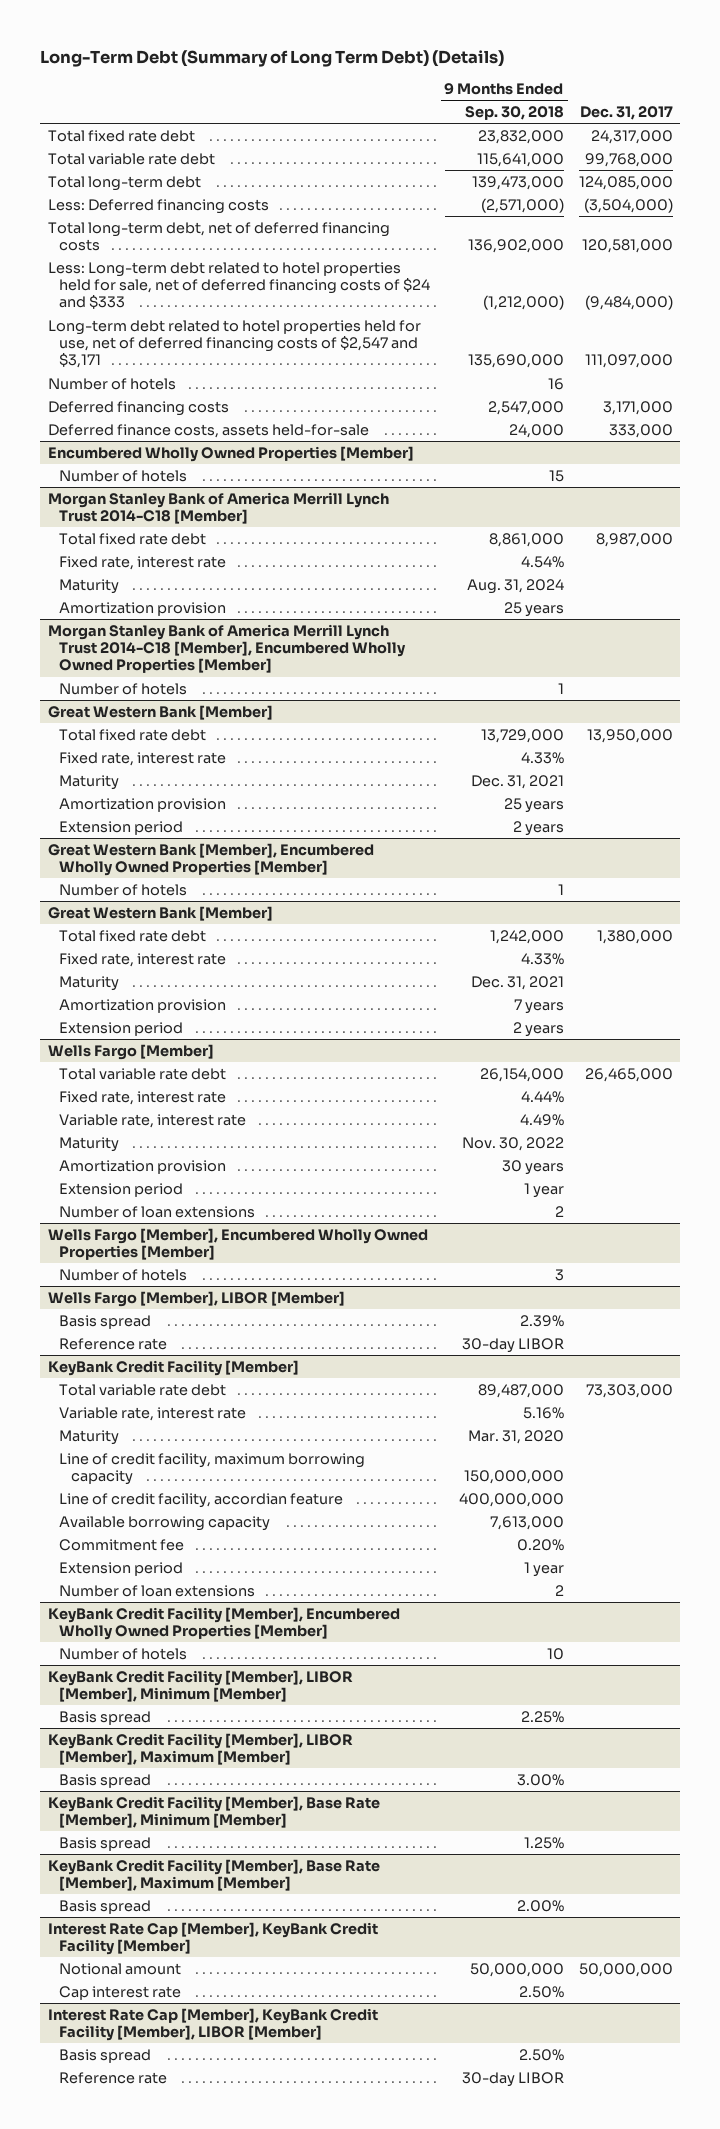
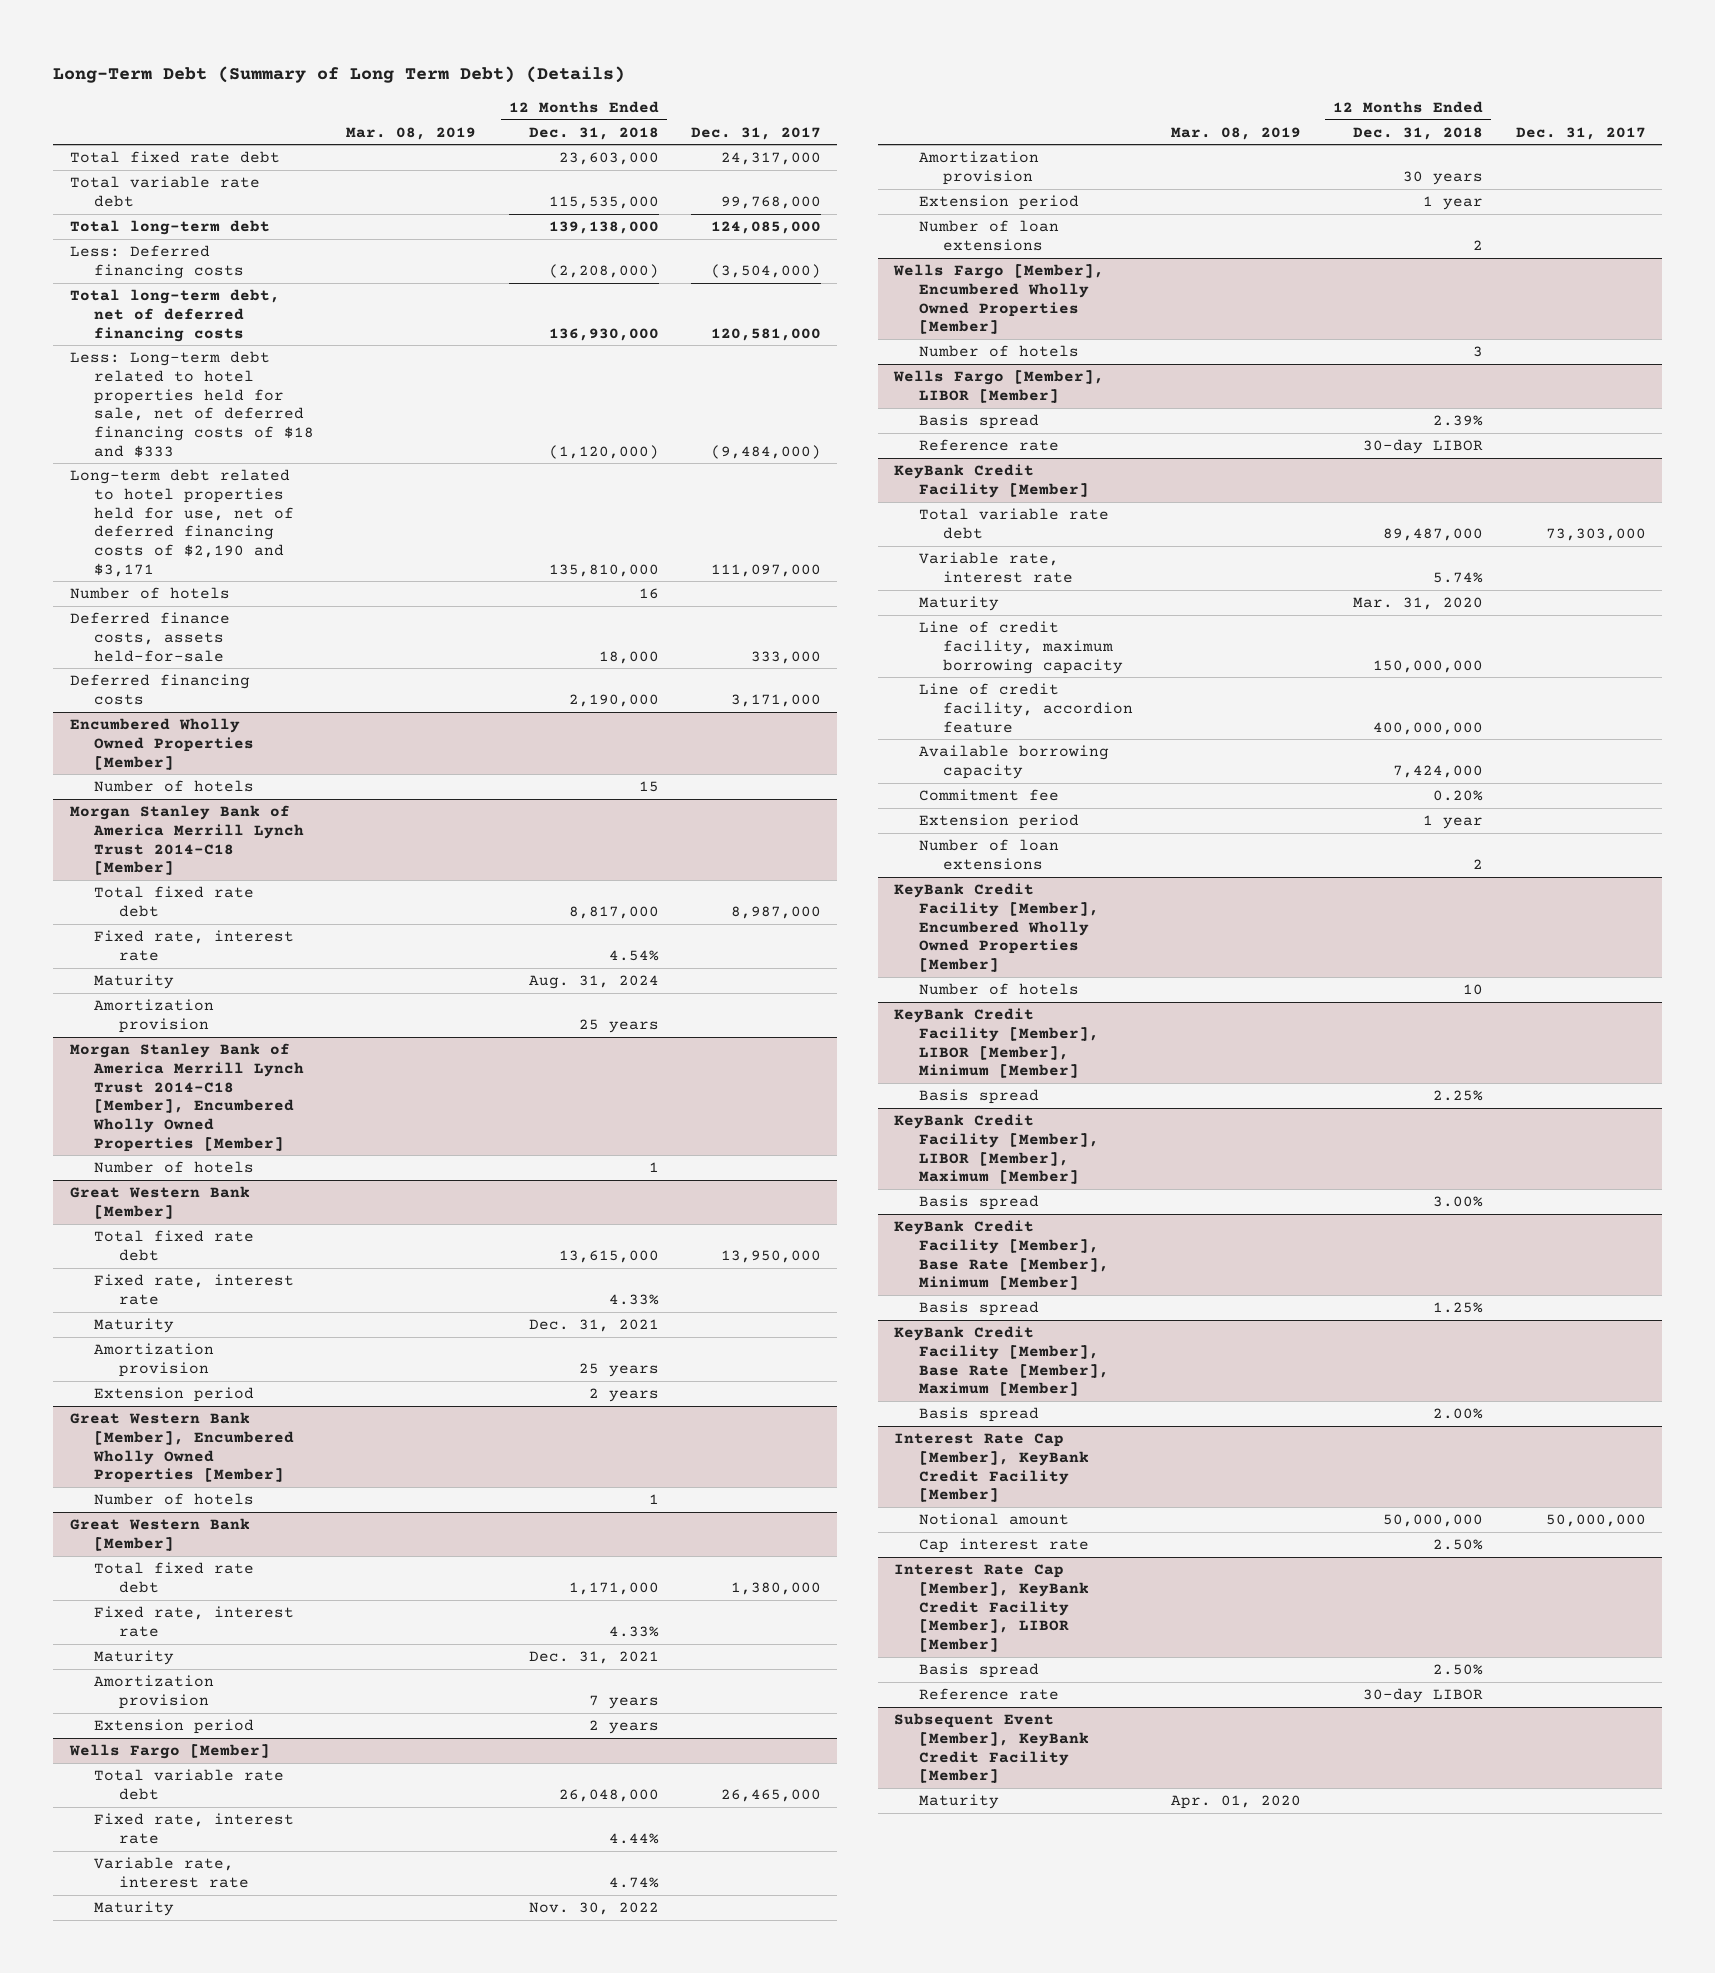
- | 9 Months Ended Sep. 30, 2018 | Dec. 31, 2017
+ | Mar. 08, 2019 | 12 Months Ended Dec. 31, 2018 | Dec. 31, 2017
- Less: Long-term debt related to hotel properties held for sale, net of deferred financing costs of $24 and $333 | (1,212,000) | (9,484,000)
- Long-term debt related to hotel properties held for use, net of deferred financing costs of $2,547 and $3,171 | 135,690,000 | 111,097,000
+ Less: Long-term debt related to hotel properties held for sale, net of deferred financing costs of $18 and $333 | | (1,120,000) | (9,484,000)
+ Long-term debt related to hotel properties held for use, net of deferred financing costs of $2,190 and $3,171 | | 135,810,000 | 111,097,000
moved down: Deferred financing costs | | 2,190,000 | 3,171,000
@ KeyBank Credit Facility [Member]
- Line of credit facility, accordian feature | 400,000,000 |
+ Line of credit facility, accordion feature | | 400,000,000 |
+ Subsequent Event [Member], KeyBank Credit Facility [Member]
+ Maturity | Apr. 01, 2020 | |

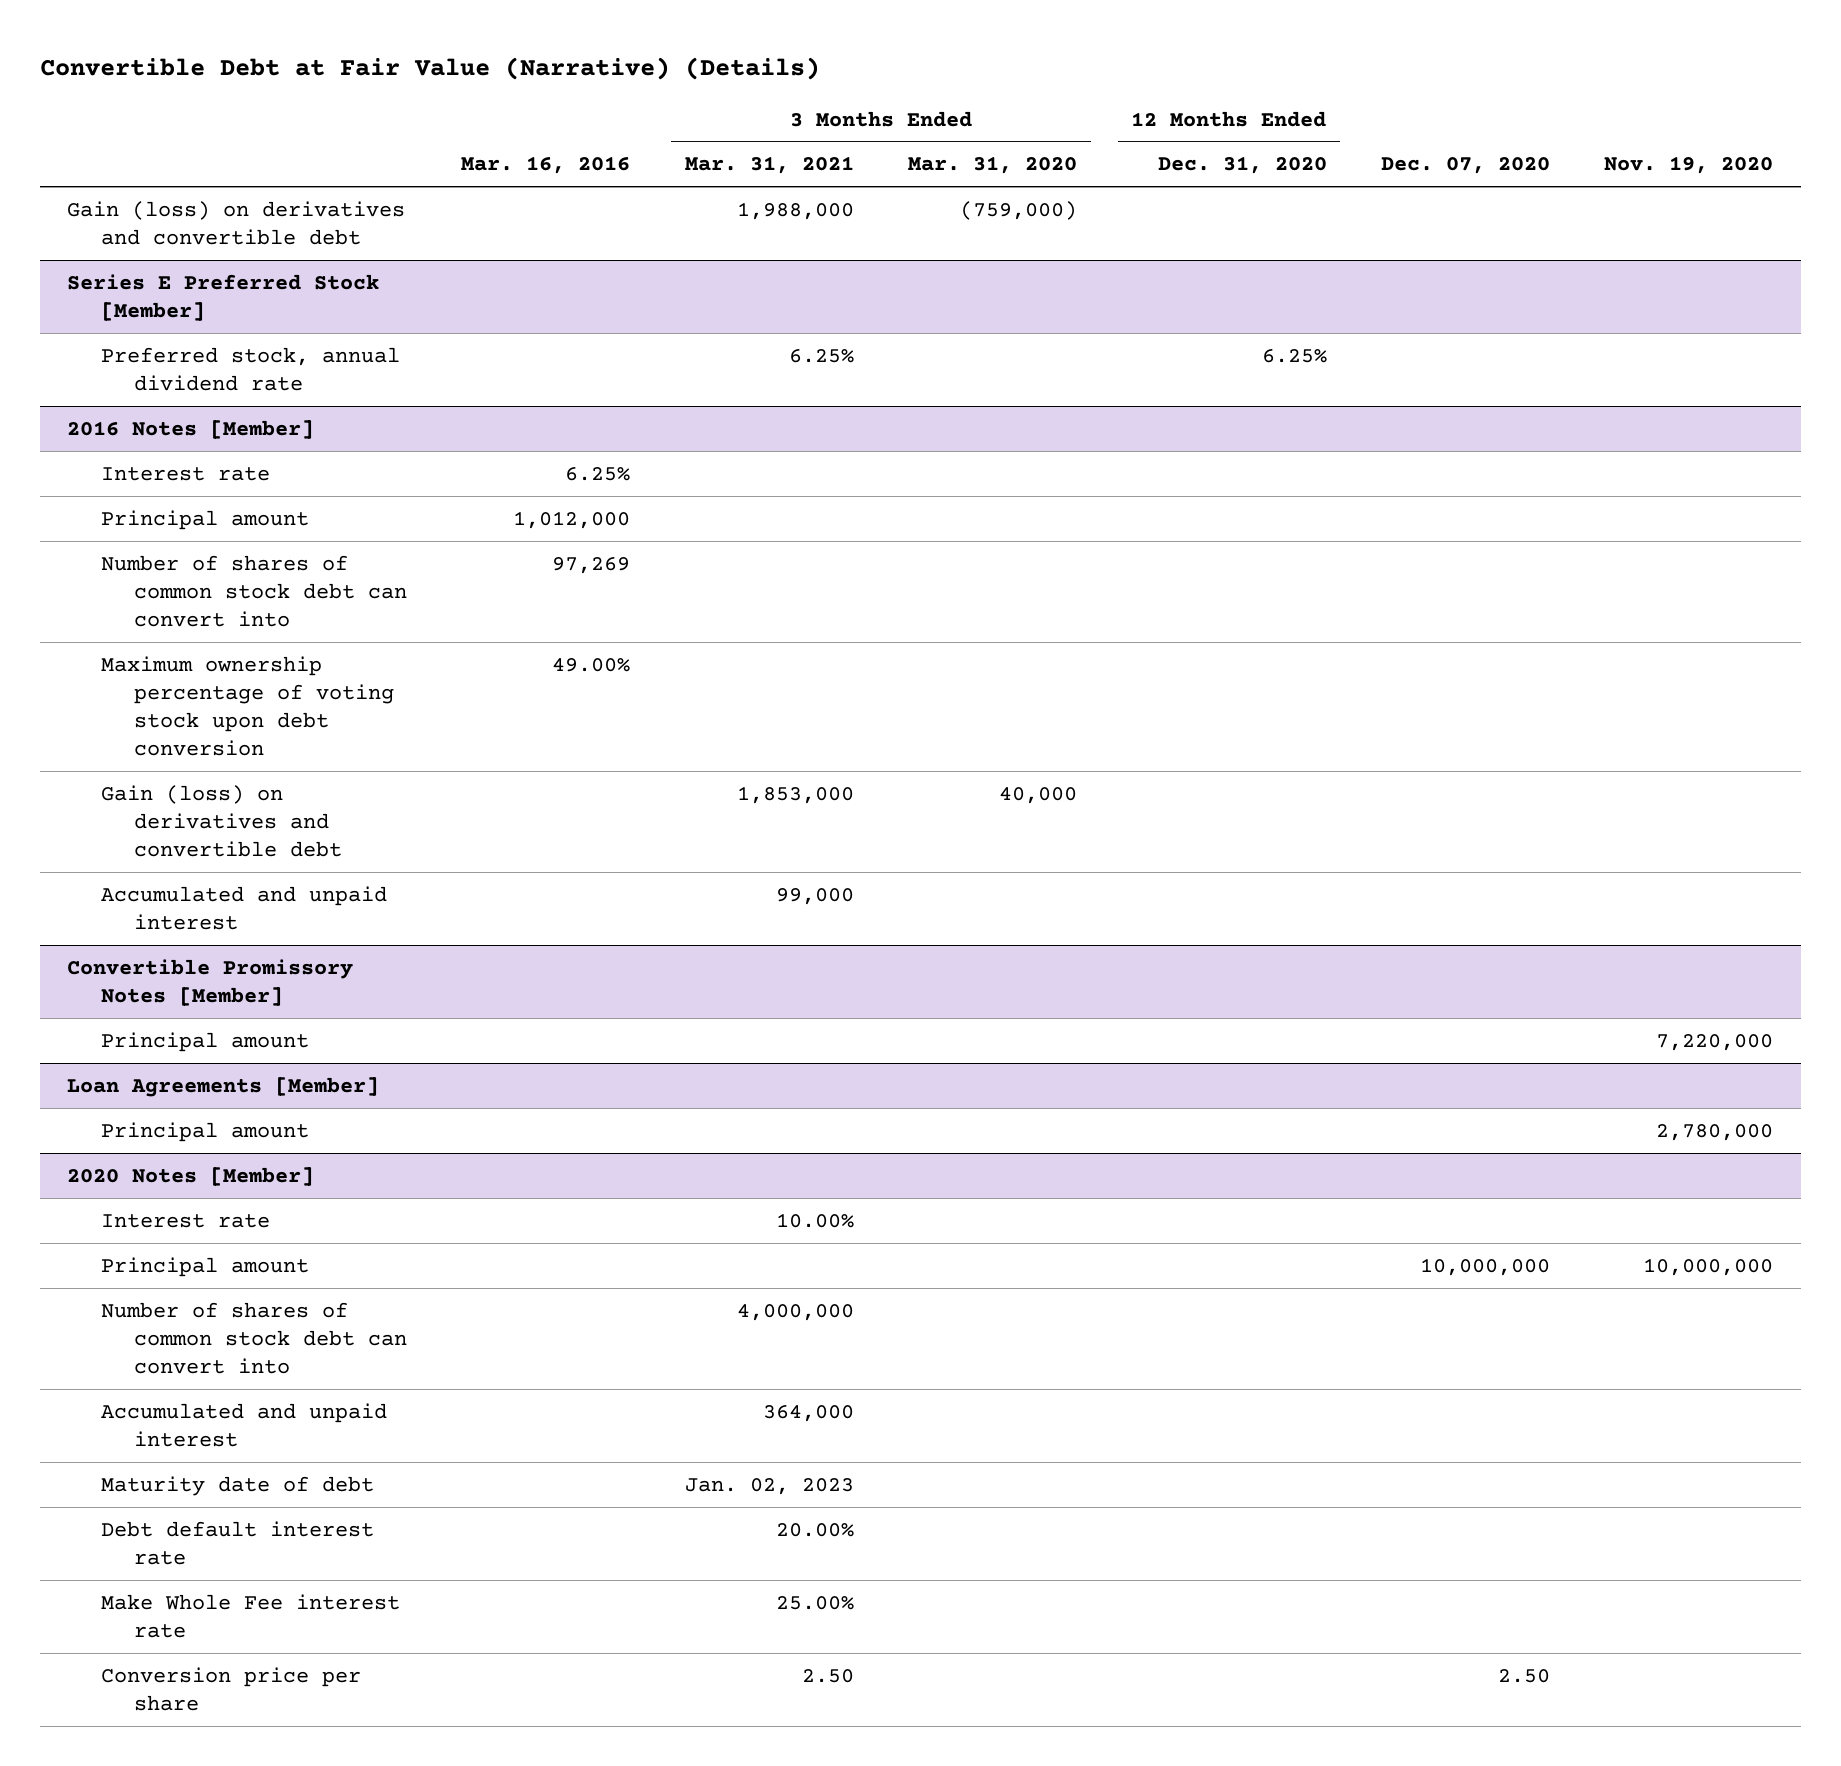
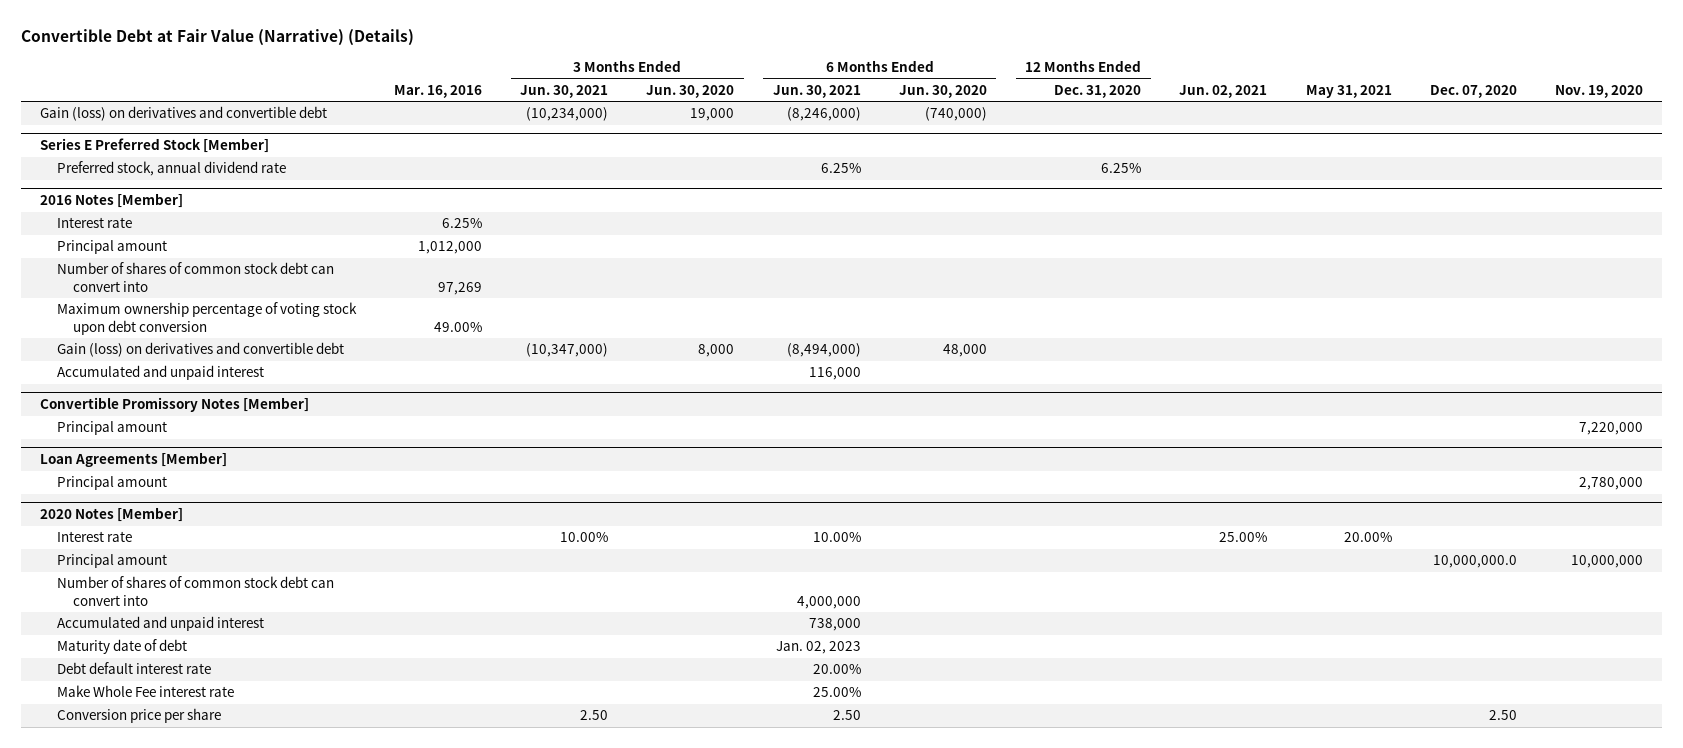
- | Mar. 16, 2016 | 3 Months Ended Mar. 31, 2021 | 3 Months Ended Mar. 31, 2020 | 12 Months Ended Dec. 31, 2020 | Dec. 07, 2020 | Nov. 19, 2020
+ | Mar. 16, 2016 | 3 Months Ended Jun. 30, 2021 | 3 Months Ended Jun. 30, 2020 | 6 Months Ended Jun. 30, 2021 | 6 Months Ended Jun. 30, 2020 | 12 Months Ended Dec. 31, 2020 | Jun. 02, 2021 | May 31, 2021 | Dec. 07, 2020 | Nov. 19, 2020
@ 2020 Notes [Member]
- Principal amount | | | | | 10,000,000 | 10,000,000
+ Principal amount | | | | | | | | | 10,000,000.0 | 10,000,000

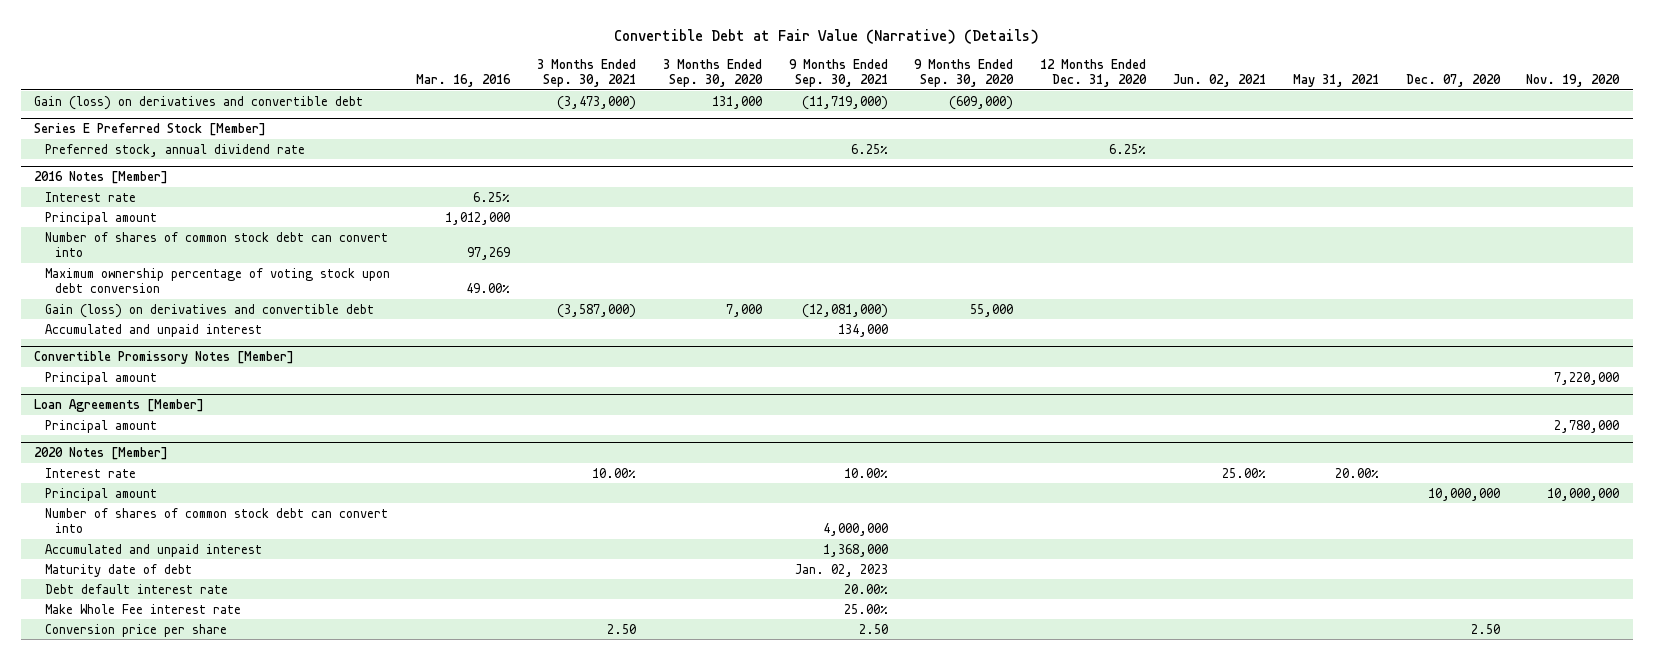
- | Mar. 16, 2016 | 3 Months Ended Jun. 30, 2021 | 3 Months Ended Jun. 30, 2020 | 6 Months Ended Jun. 30, 2021 | 6 Months Ended Jun. 30, 2020 | 12 Months Ended Dec. 31, 2020 | Jun. 02, 2021 | May 31, 2021 | Dec. 07, 2020 | Nov. 19, 2020
+ | Mar. 16, 2016 | 3 Months Ended Sep. 30, 2021 | 3 Months Ended Sep. 30, 2020 | 9 Months Ended Sep. 30, 2021 | 9 Months Ended Sep. 30, 2020 | 12 Months Ended Dec. 31, 2020 | Jun. 02, 2021 | May 31, 2021 | Dec. 07, 2020 | Nov. 19, 2020
@ 2020 Notes [Member]
- Principal amount | | | | | | | | | 10,000,000.0 | 10,000,000
+ Principal amount | | | | | | | | | 10,000,000 | 10,000,000

